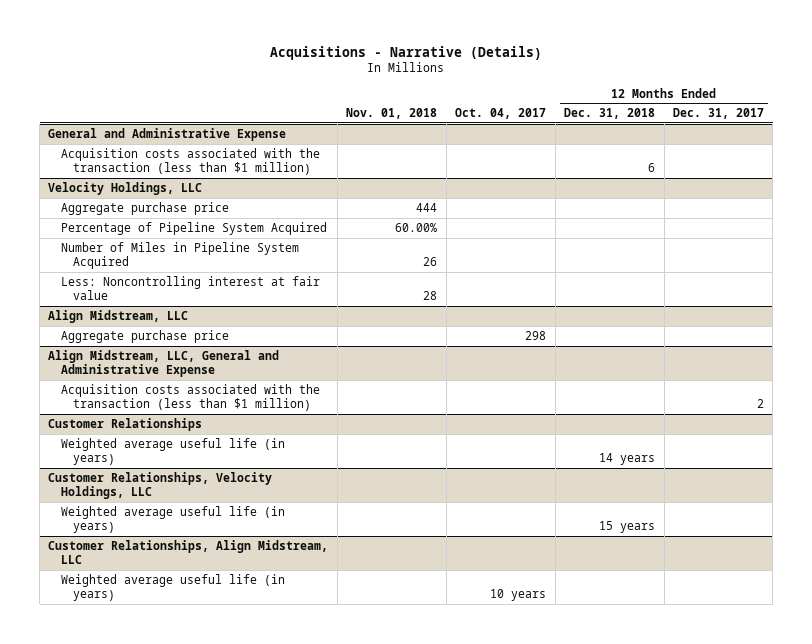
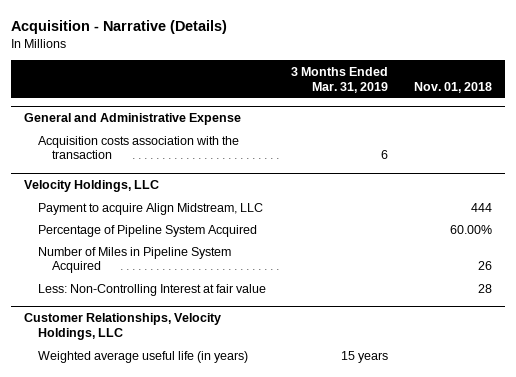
- Acquisitions - Narrative (Details)
+ Acquisition - Narrative (Details)
- | Nov. 01, 2018 | Oct. 04, 2017 | 12 Months Ended Dec. 31, 2018 | 12 Months Ended Dec. 31, 2017
+ | 3 Months Ended Mar. 31, 2019 | Nov. 01, 2018
@ General and Administrative Expense
- Acquisition costs associated with the transaction (less than $1 million) | | | 6 |
+ Acquisition costs association with the transaction | 6 |
@ Velocity Holdings, LLC
- Aggregate purchase price | 444 | | |
+ Payment to acquire Align Midstream, LLC | | 444
- Less: Noncontrolling interest at fair value | 28 | | |
- Align Midstream, LLC
- Aggregate purchase price | | 298 | |
- Align Midstream, LLC, General and Administrative Expense
- Acquisition costs associated with the transaction (less than $1 million) | | | | 2
- Customer Relationships
- Weighted average useful life (in years) | | | 14 years |
@ Velocity Holdings, LLC
+ Less: Non-Controlling Interest at fair value | | 28
- Customer Relationships, Align Midstream, LLC
- Weighted average useful life (in years) | | 10 years | |

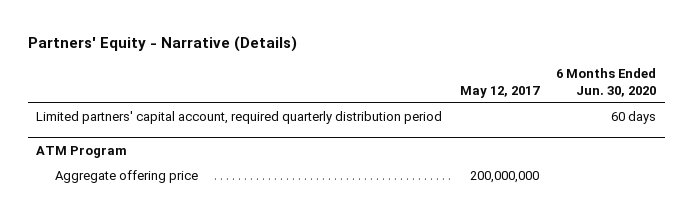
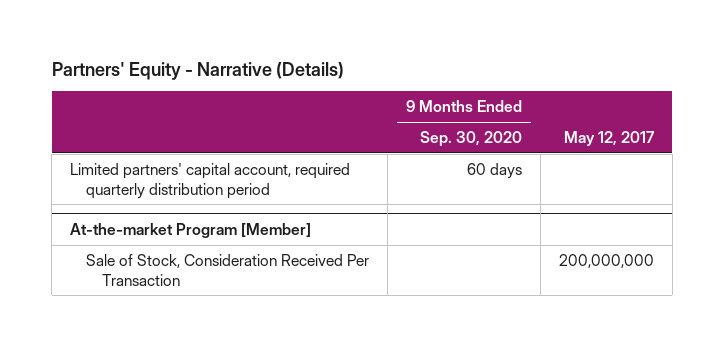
- | May 12, 2017 | 6 Months Ended Jun. 30, 2020
+ | 9 Months Ended Sep. 30, 2020 | May 12, 2017
- ATM Program
- Aggregate offering price | 200,000,000 |
+ At-the-market Program [Member]
+ Sale of Stock, Consideration Received Per Transaction | | 200,000,000

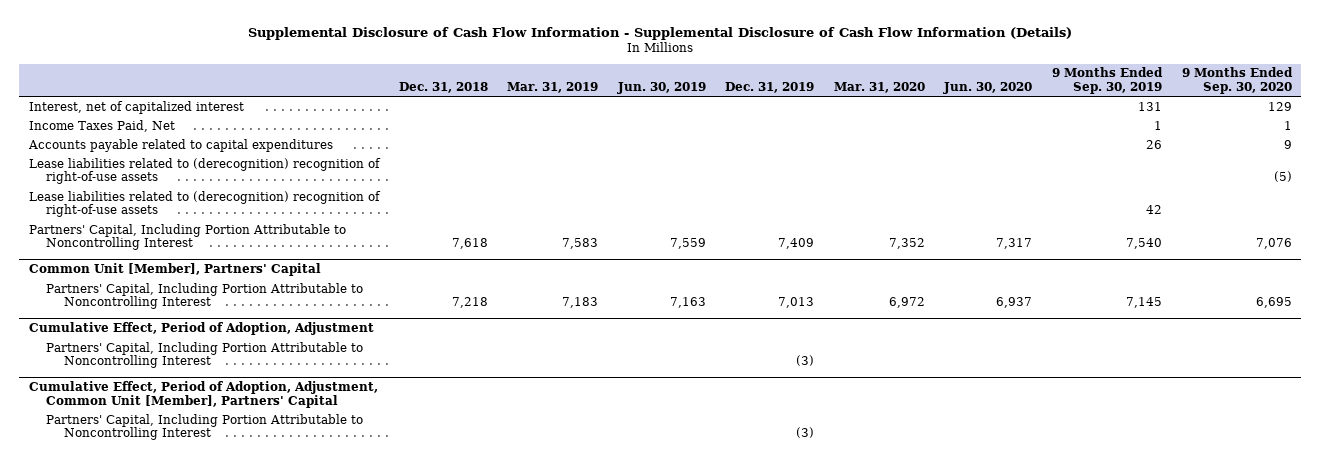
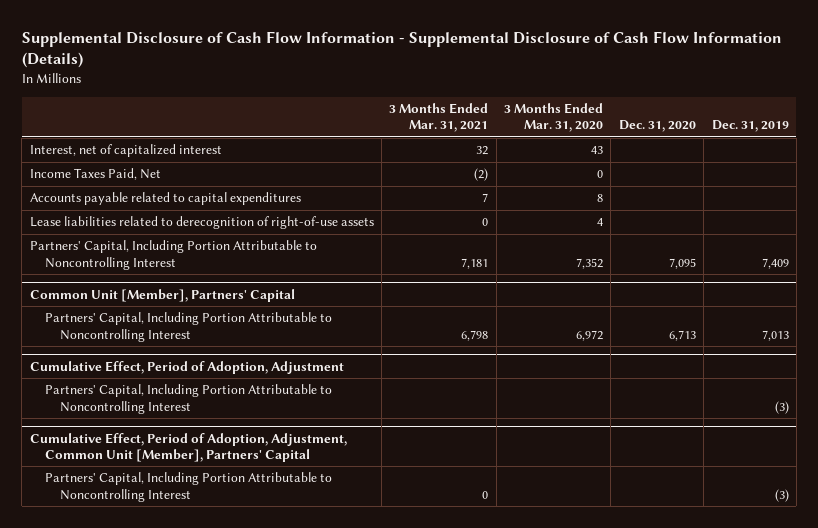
- | Dec. 31, 2018 | Mar. 31, 2019 | Jun. 30, 2019 | Dec. 31, 2019 | Mar. 31, 2020 | Jun. 30, 2020 | 9 Months Ended Sep. 30, 2019 | 9 Months Ended Sep. 30, 2020
+ | 3 Months Ended Mar. 31, 2021 | 3 Months Ended Mar. 31, 2020 | Dec. 31, 2020 | Dec. 31, 2019
- Lease liabilities related to (derecognition) recognition of right-of-use assets | | | | | | | | (5)
- Lease liabilities related to (derecognition) recognition of right-of-use assets | | | | | | | 42 |
+ Lease liabilities related to derecognition of right-of-use assets | 0 | 4 | |

